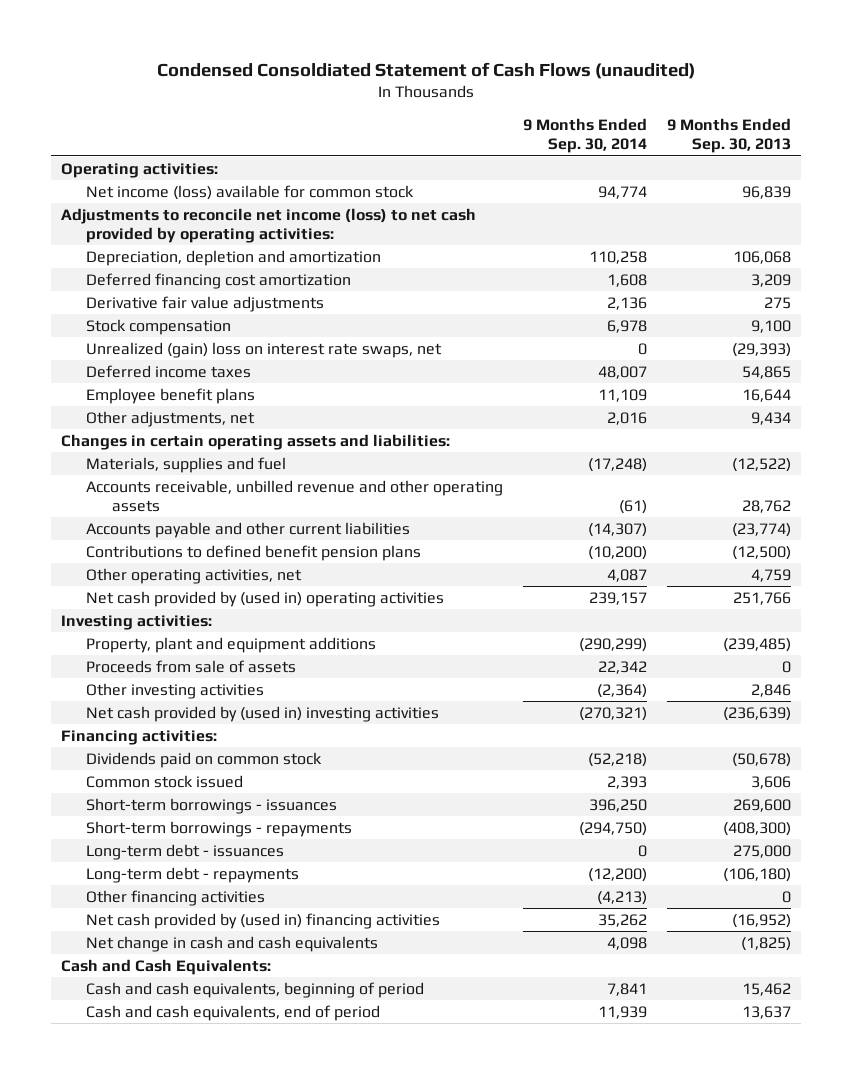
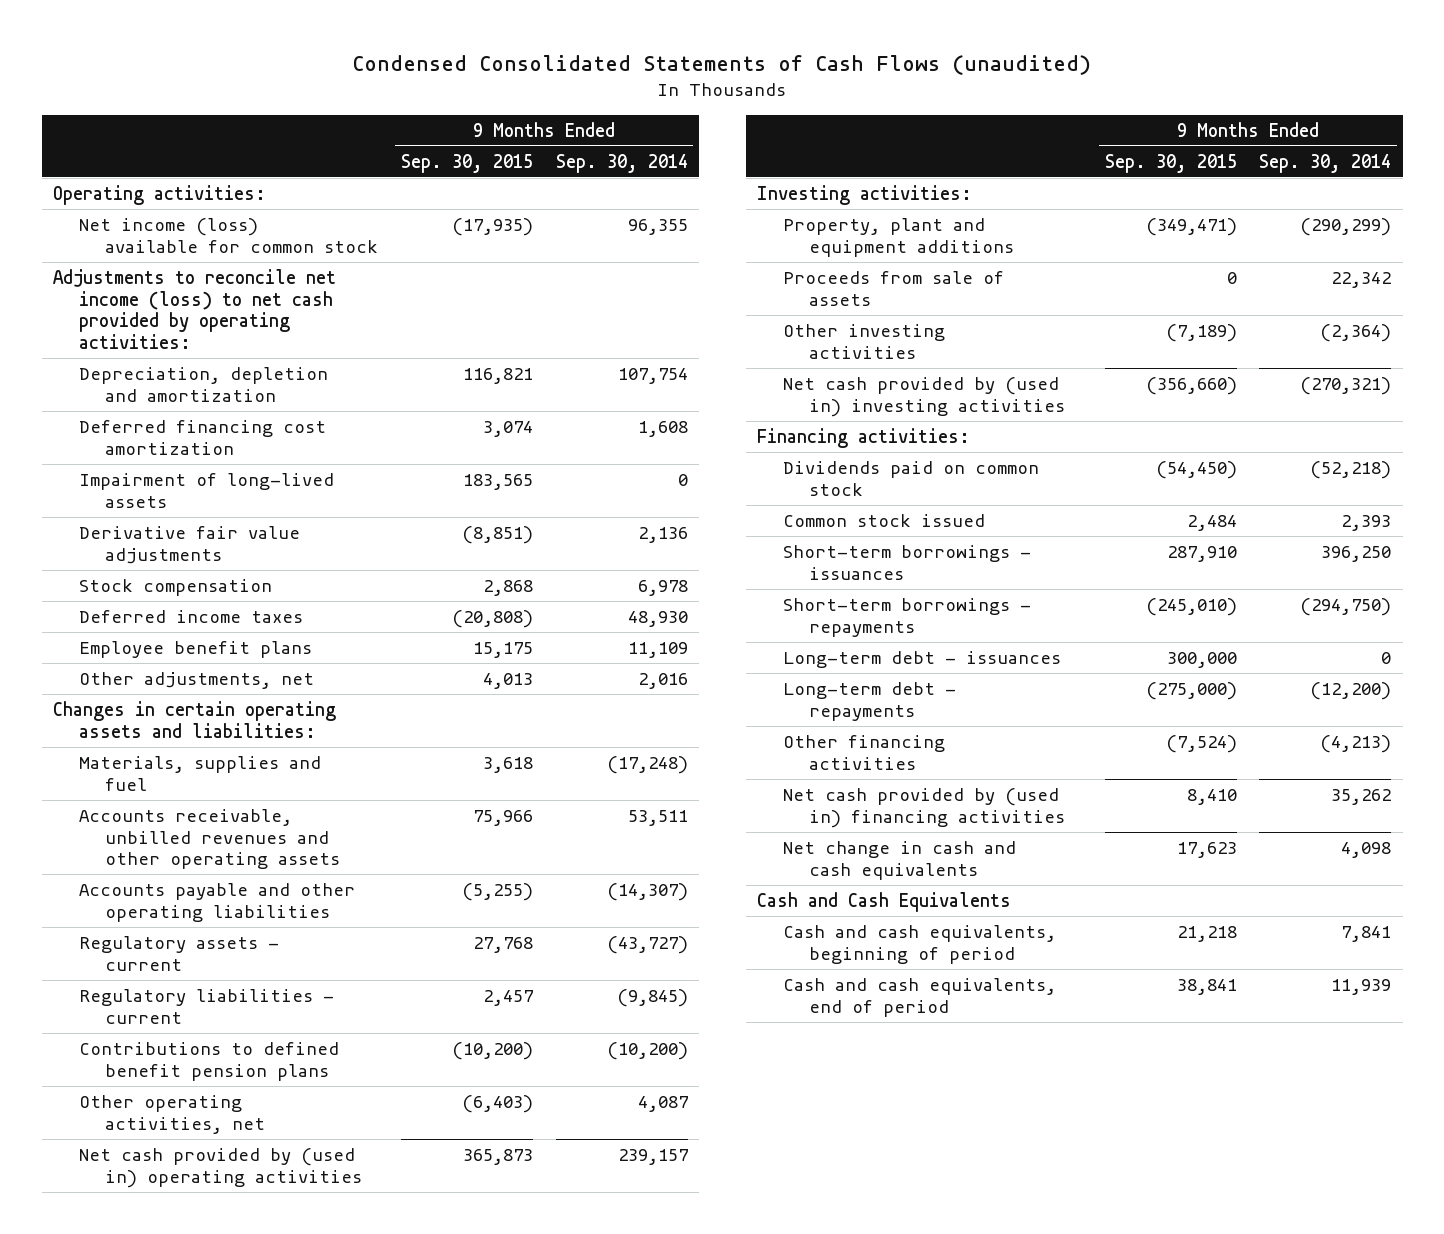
- Condensed Consoldiated Statement of Cash Flows (unaudited)
+ Condensed Consolidated Statements of Cash Flows (unaudited)
- | 9 Months Ended Sep. 30, 2014 | 9 Months Ended Sep. 30, 2013
+ | 9 Months Ended Sep. 30, 2015 | 9 Months Ended Sep. 30, 2014
- Net income (loss) available for common stock | 94,774 | 96,839
+ Net income (loss) available for common stock | (17,935) | 96,355
- Depreciation, depletion and amortization | 110,258 | 106,068
+ Depreciation, depletion and amortization | 116,821 | 107,754
+ Impairment of long-lived assets | 183,565 | 0
- Unrealized (gain) loss on interest rate swaps, net | 0 | (29,393)
- Deferred income taxes | 48,007 | 54,865
+ Deferred income taxes | (20,808) | 48,930
- Accounts receivable, unbilled revenue and other operating assets | (61) | 28,762
- Accounts payable and other current liabilities | (14,307) | (23,774)
+ Accounts receivable, unbilled revenues and other operating assets | 75,966 | 53,511
+ Accounts payable and other operating liabilities | (5,255) | (14,307)
+ Regulatory assets - current | 27,768 | (43,727)
+ Regulatory liabilities - current | 2,457 | (9,845)
- Cash and Cash Equivalents:
+ Cash and Cash Equivalents

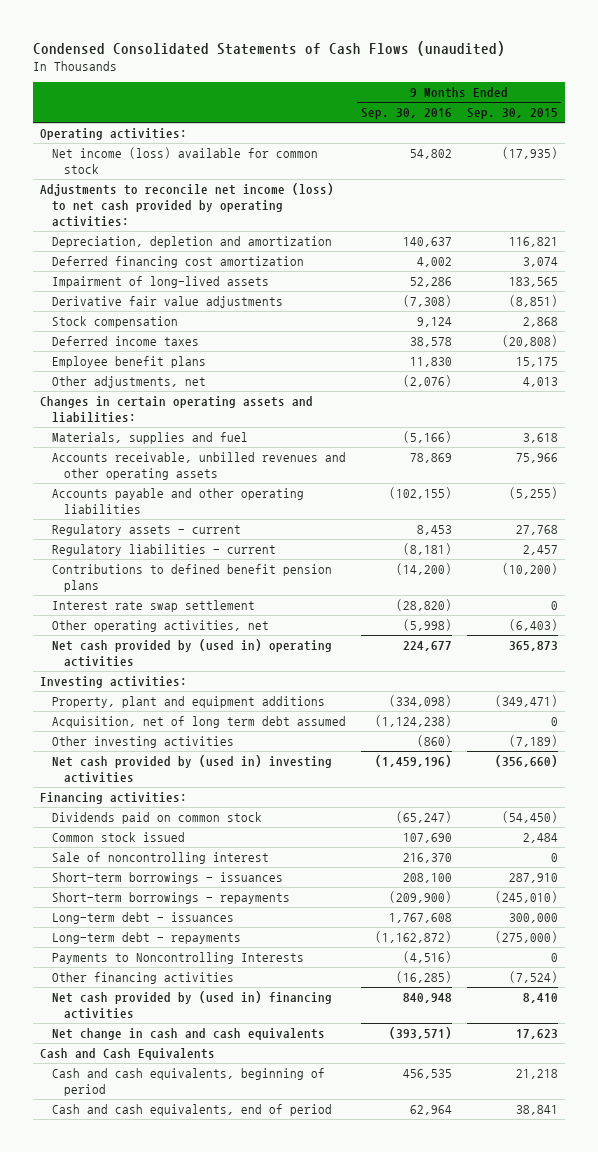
- | 9 Months Ended Sep. 30, 2015 | 9 Months Ended Sep. 30, 2014
+ | 9 Months Ended Sep. 30, 2016 | 9 Months Ended Sep. 30, 2015
+ Interest rate swap settlement | (28,820) | 0
- Proceeds from sale of assets | 0 | 22,342
+ Acquisition, net of long term debt assumed | (1,124,238) | 0
+ Sale of noncontrolling interest | 216,370 | 0
+ Payments to Noncontrolling Interests | (4,516) | 0

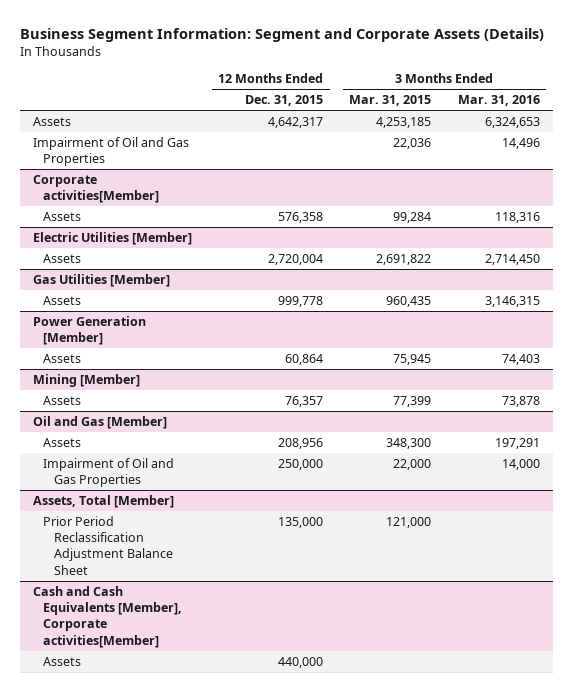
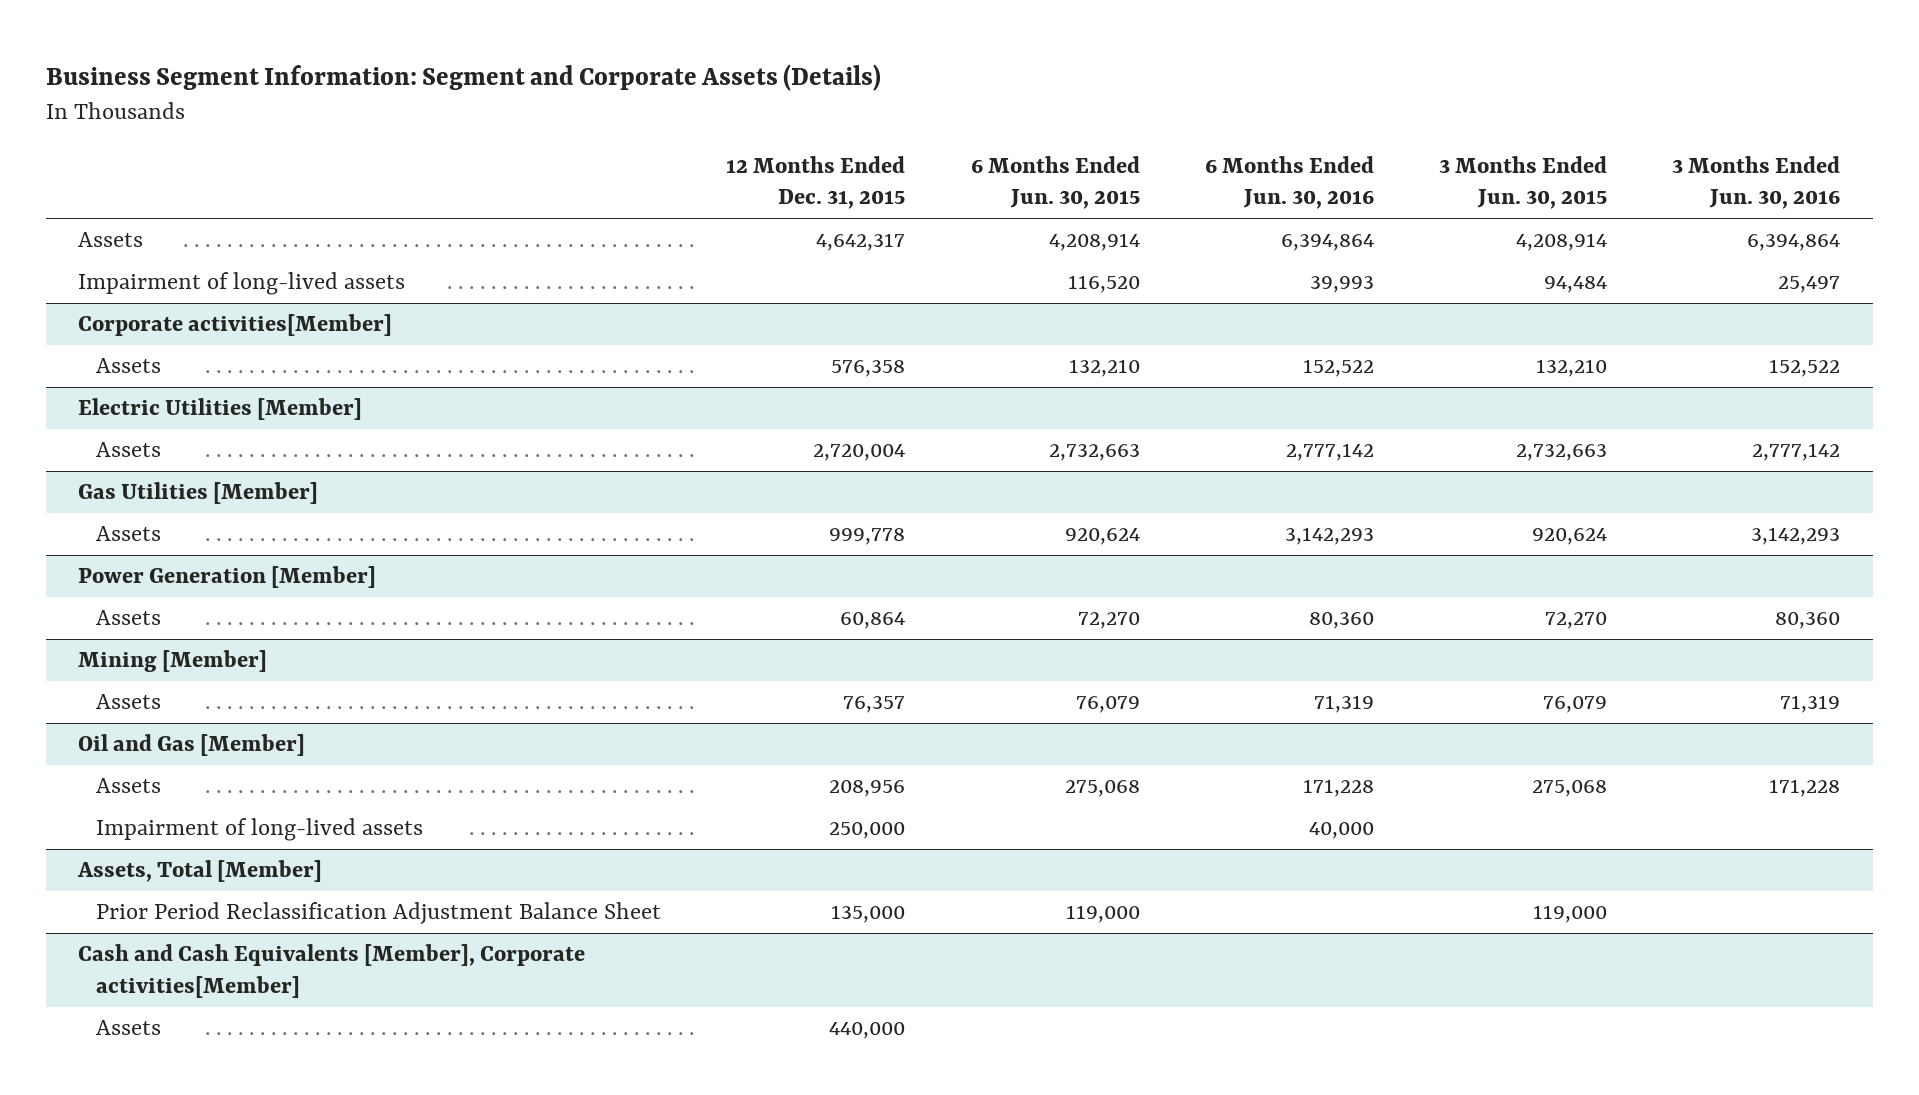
- | 12 Months Ended Dec. 31, 2015 | 3 Months Ended Mar. 31, 2015 | 3 Months Ended Mar. 31, 2016
+ | 12 Months Ended Dec. 31, 2015 | 6 Months Ended Jun. 30, 2015 | 6 Months Ended Jun. 30, 2016 | 3 Months Ended Jun. 30, 2015 | 3 Months Ended Jun. 30, 2016
- Impairment of Oil and Gas Properties | | 22,036 | 14,496
+ Impairment of long-lived assets | | 116,520 | 39,993 | 94,484 | 25,497
@ Oil and Gas [Member]
- Impairment of Oil and Gas Properties | 250,000 | 22,000 | 14,000
+ Impairment of long-lived assets | 250,000 | | 40,000 | |

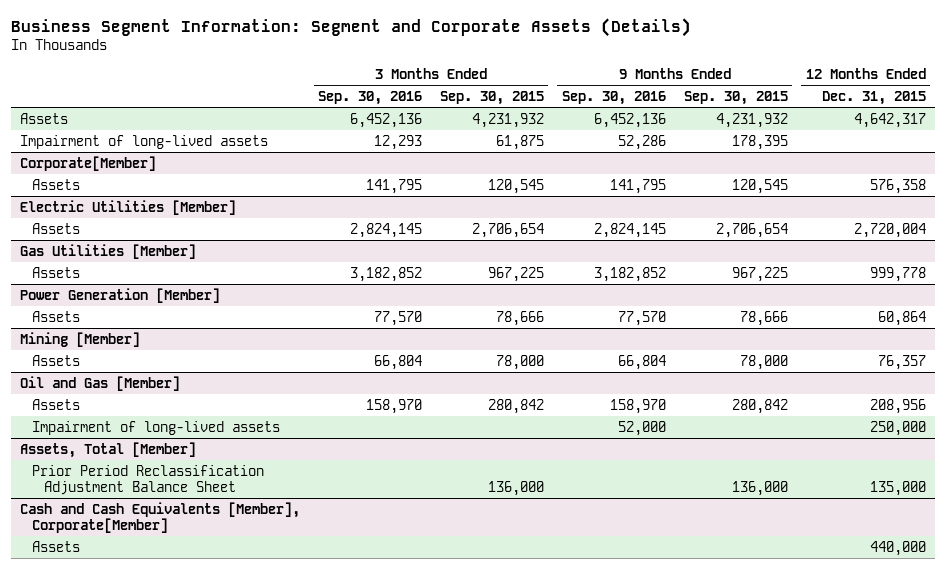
- | 12 Months Ended Dec. 31, 2015 | 6 Months Ended Jun. 30, 2015 | 6 Months Ended Jun. 30, 2016 | 3 Months Ended Jun. 30, 2015 | 3 Months Ended Jun. 30, 2016
+ | 3 Months Ended Sep. 30, 2016 | 3 Months Ended Sep. 30, 2015 | 9 Months Ended Sep. 30, 2016 | 9 Months Ended Sep. 30, 2015 | 12 Months Ended Dec. 31, 2015
- Corporate activities[Member]
+ Corporate[Member]
- Cash and Cash Equivalents [Member], Corporate activities[Member]
+ Cash and Cash Equivalents [Member], Corporate[Member]

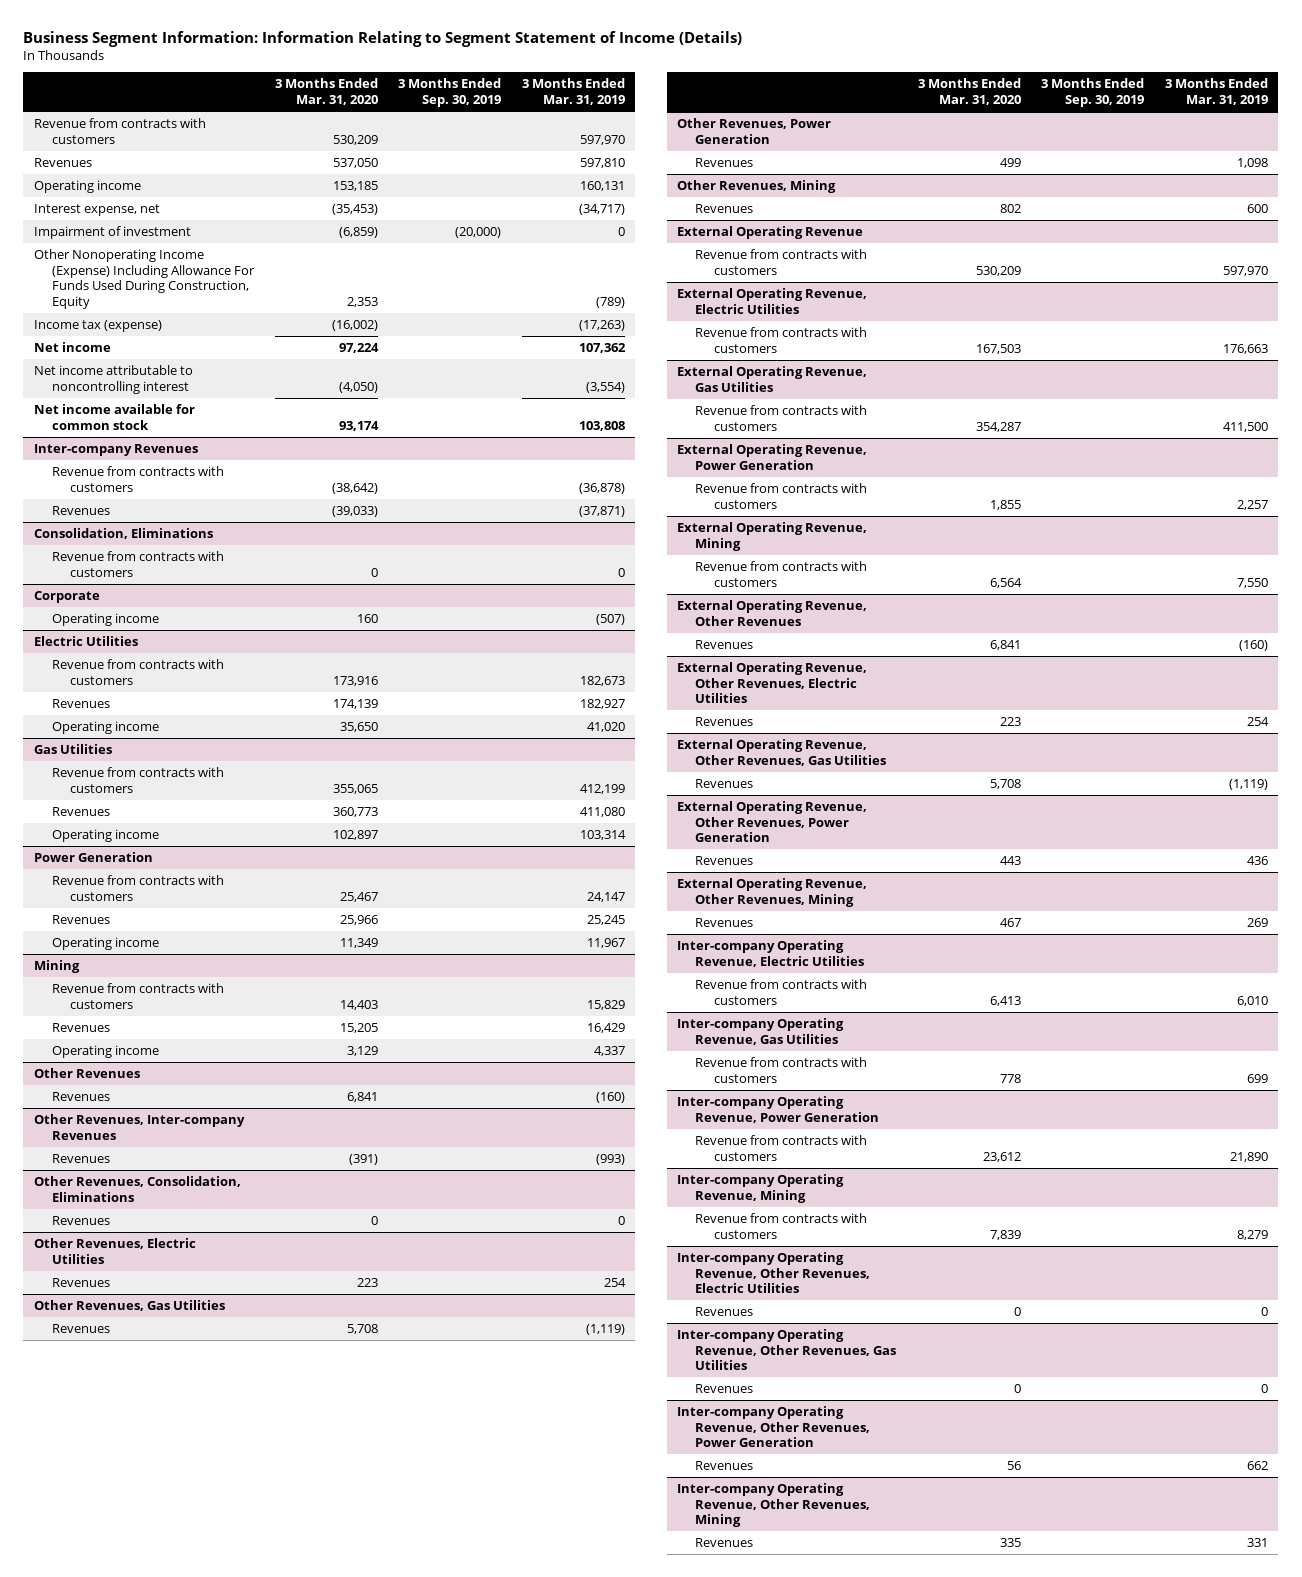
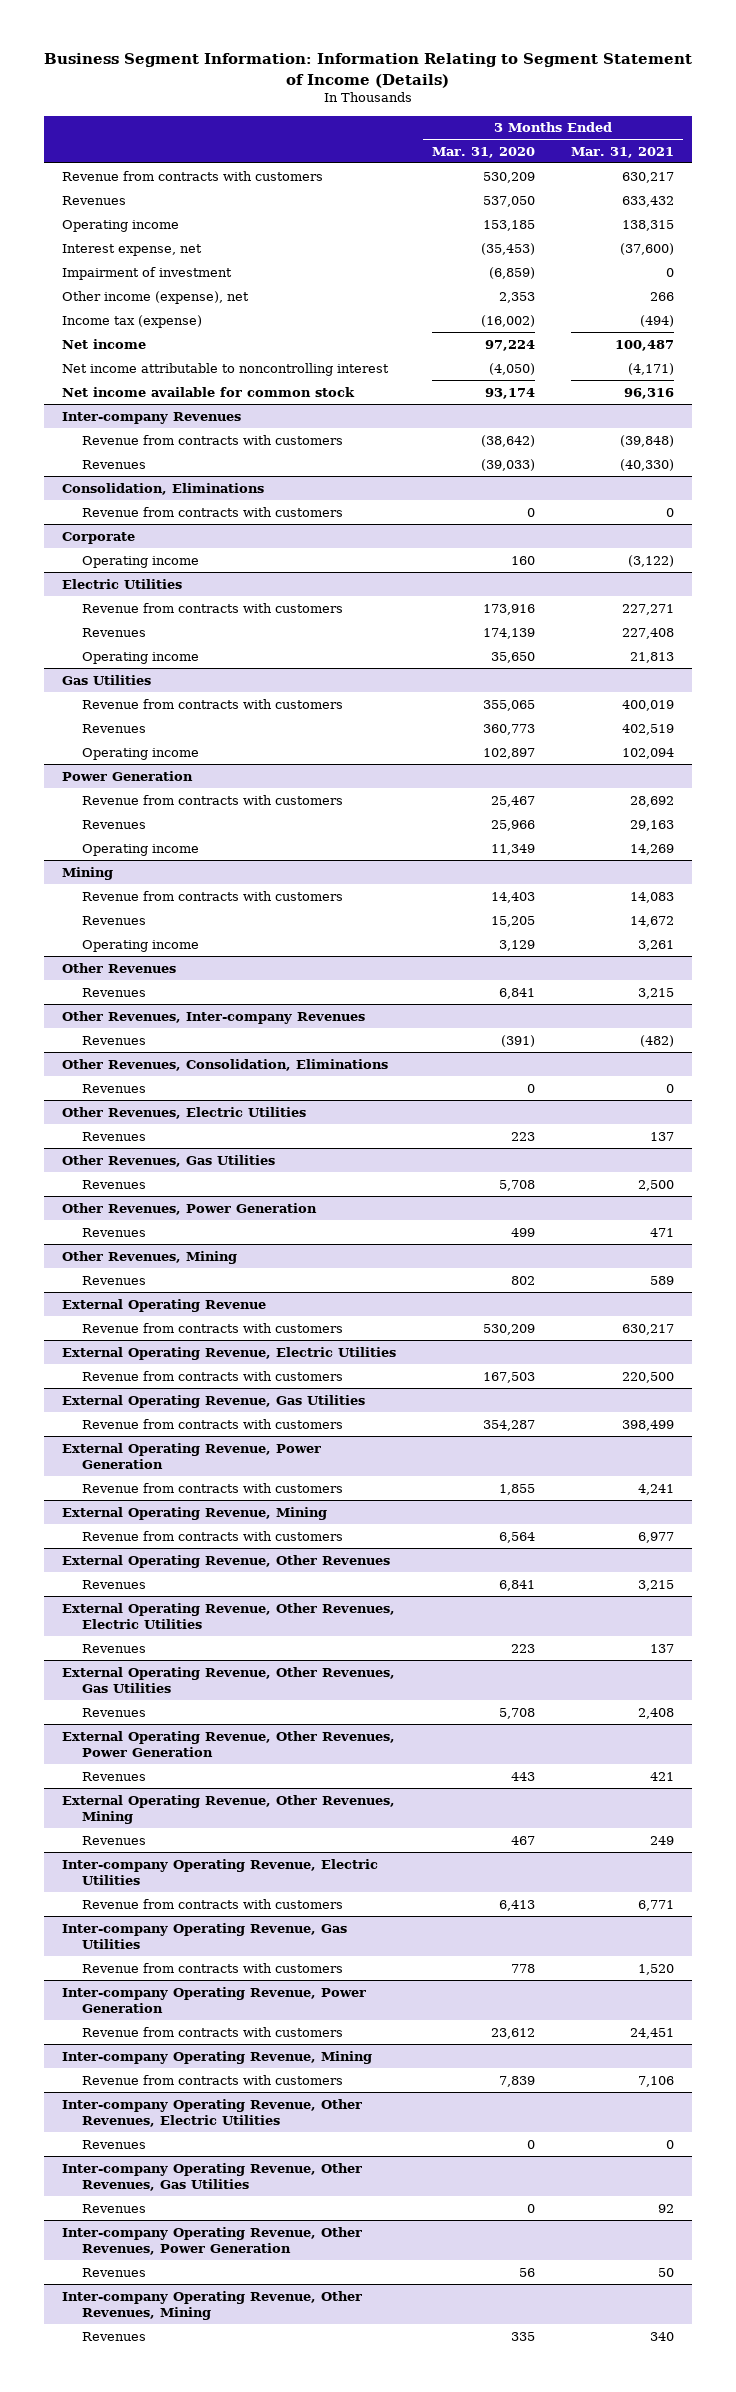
- | 3 Months Ended Mar. 31, 2020 | 3 Months Ended Sep. 30, 2019 | 3 Months Ended Mar. 31, 2019
+ | 3 Months Ended Mar. 31, 2020 | 3 Months Ended Mar. 31, 2021
- Other Nonoperating Income (Expense) Including Allowance For Funds Used During Construction, Equity | 2,353 | | (789)
+ Other income (expense), net | 2,353 | 266

